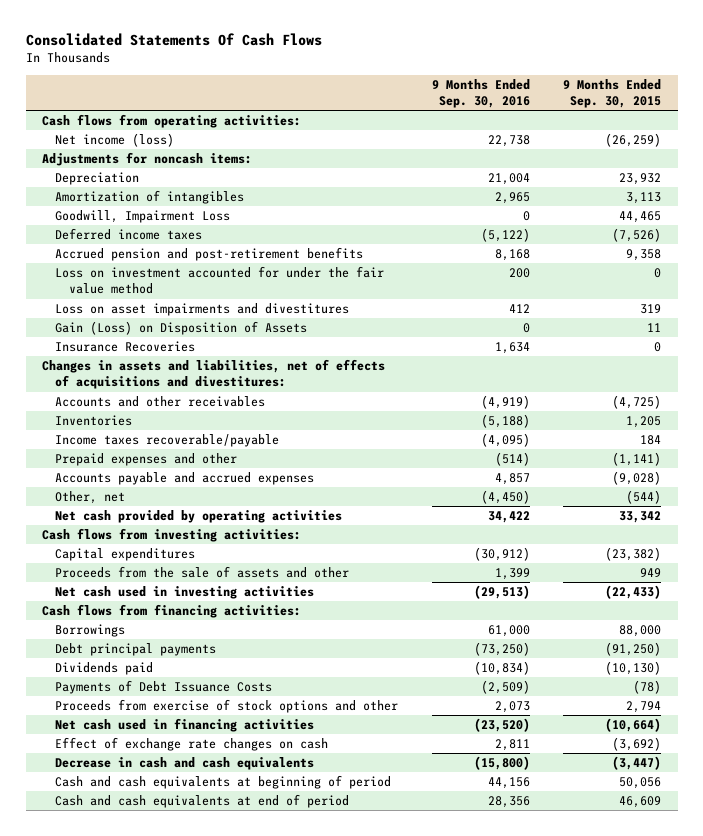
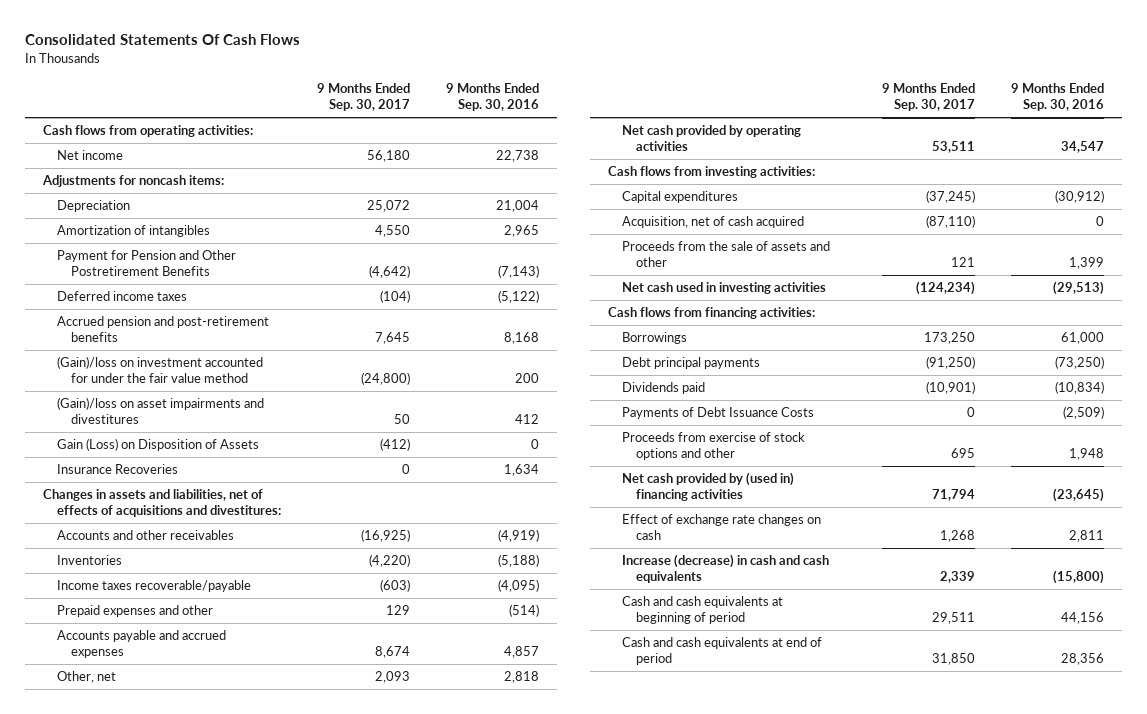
- | 9 Months Ended Sep. 30, 2016 | 9 Months Ended Sep. 30, 2015
+ | 9 Months Ended Sep. 30, 2017 | 9 Months Ended Sep. 30, 2016
- Net income (loss) | 22,738 | (26,259)
+ Net income | 56,180 | 22,738
- Goodwill, Impairment Loss | 0 | 44,465
+ Payment for Pension and Other Postretirement Benefits | (4,642) | (7,143)
- Loss on investment accounted for under the fair value method | 200 | 0
- Loss on asset impairments and divestitures | 412 | 319
+ (Gain)/loss on investment accounted for under the fair value method | (24,800) | 200
+ (Gain)/loss on asset impairments and divestitures | 50 | 412
- Other, net | (4,450) | (544)
- Net cash provided by operating activities | 34,422 | 33,342
+ Other, net | 2,093 | 2,818
+ Net cash provided by operating activities | 53,511 | 34,547
+ Acquisition, net of cash acquired | (87,110) | 0
- Proceeds from exercise of stock options and other | 2,073 | 2,794
- Net cash used in financing activities | (23,520) | (10,664)
+ Proceeds from exercise of stock options and other | 695 | 1,948
+ Net cash provided by (used in) financing activities | 71,794 | (23,645)
- Decrease in cash and cash equivalents | (15,800) | (3,447)
+ Increase (decrease) in cash and cash equivalents | 2,339 | (15,800)

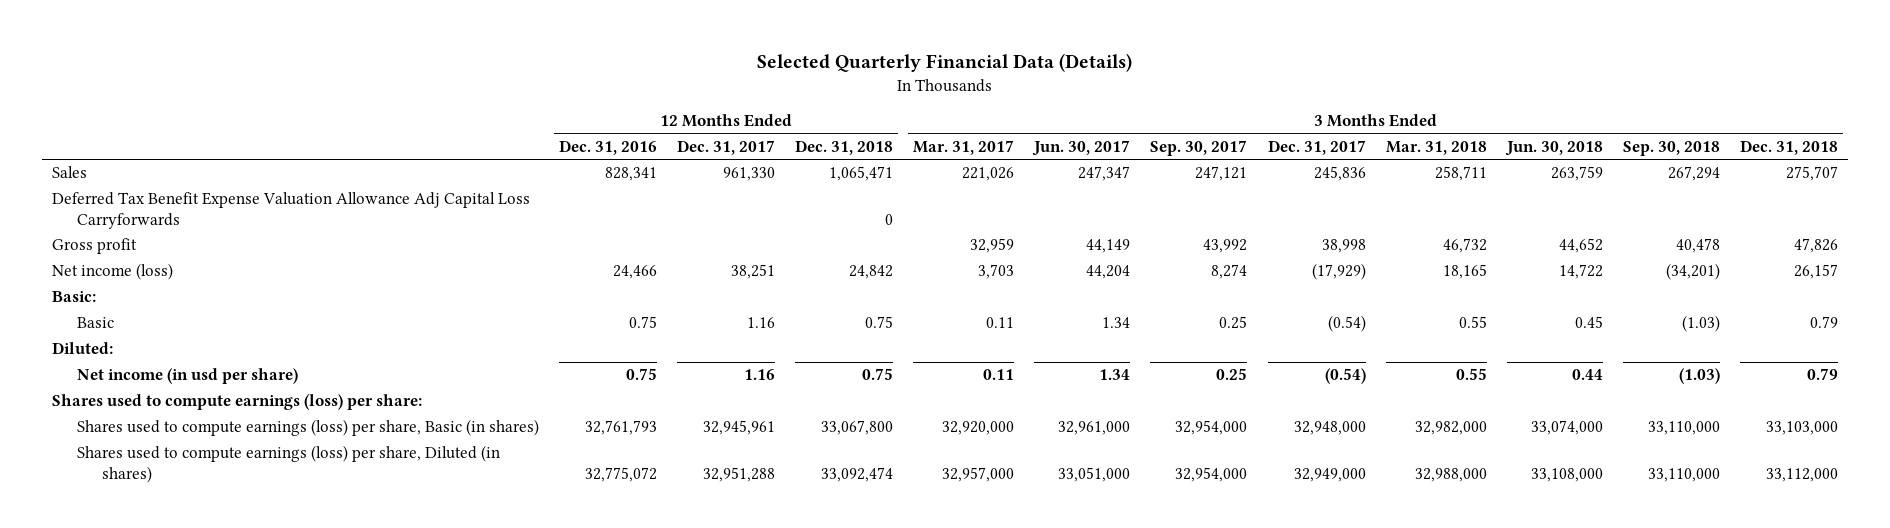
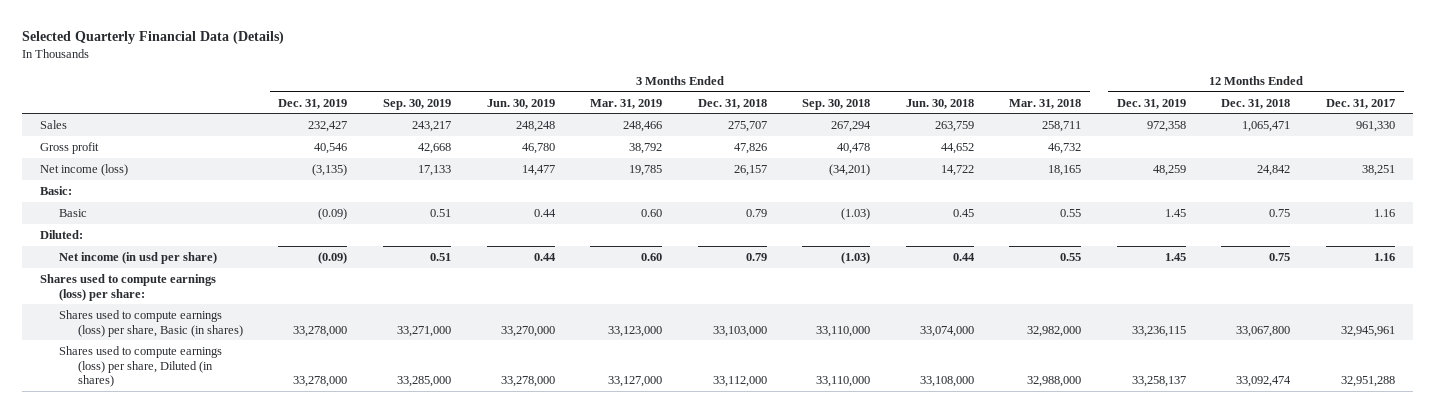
- | 12 Months Ended Dec. 31, 2016 | 12 Months Ended Dec. 31, 2017 | 12 Months Ended Dec. 31, 2018 | 3 Months Ended Mar. 31, 2017 | 3 Months Ended Jun. 30, 2017 | 3 Months Ended Sep. 30, 2017 | 3 Months Ended Dec. 31, 2017 | 3 Months Ended Mar. 31, 2018 | 3 Months Ended Jun. 30, 2018 | 3 Months Ended Sep. 30, 2018 | 3 Months Ended Dec. 31, 2018
+ | 3 Months Ended Dec. 31, 2019 | 3 Months Ended Sep. 30, 2019 | 3 Months Ended Jun. 30, 2019 | 3 Months Ended Mar. 31, 2019 | 3 Months Ended Dec. 31, 2018 | 3 Months Ended Sep. 30, 2018 | 3 Months Ended Jun. 30, 2018 | 3 Months Ended Mar. 31, 2018 | 12 Months Ended Dec. 31, 2019 | 12 Months Ended Dec. 31, 2018 | 12 Months Ended Dec. 31, 2017
- Deferred Tax Benefit Expense Valuation Allowance Adj Capital Loss Carryforwards | | | 0 | | | | | | | |

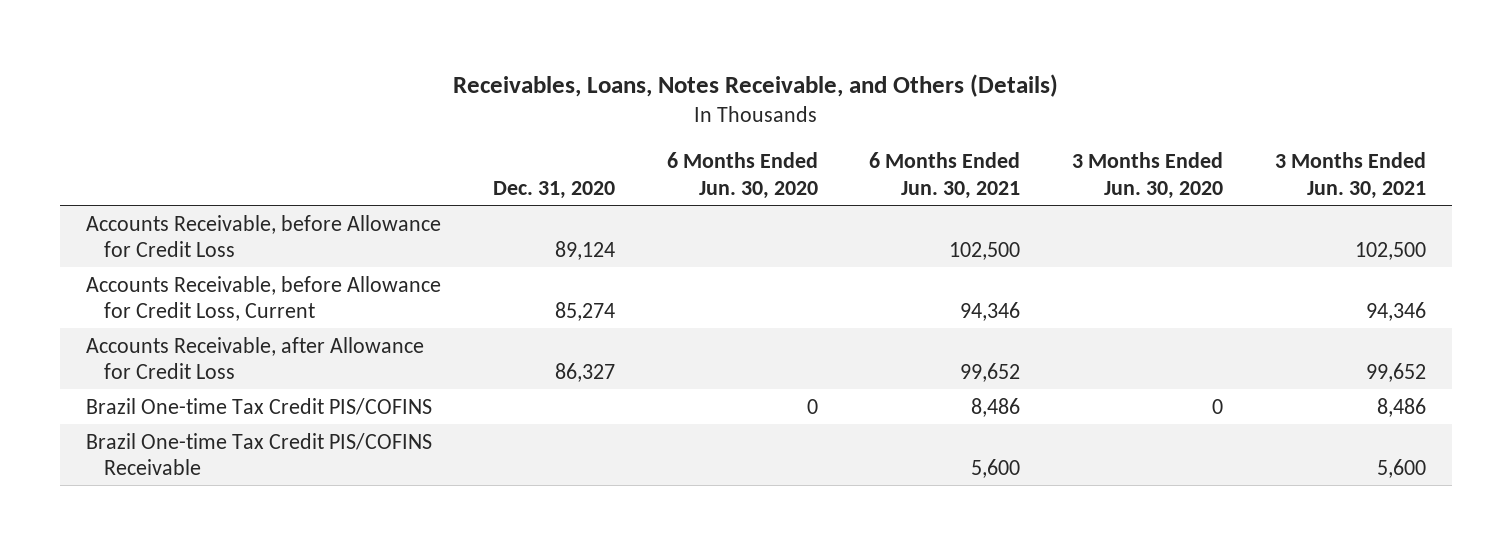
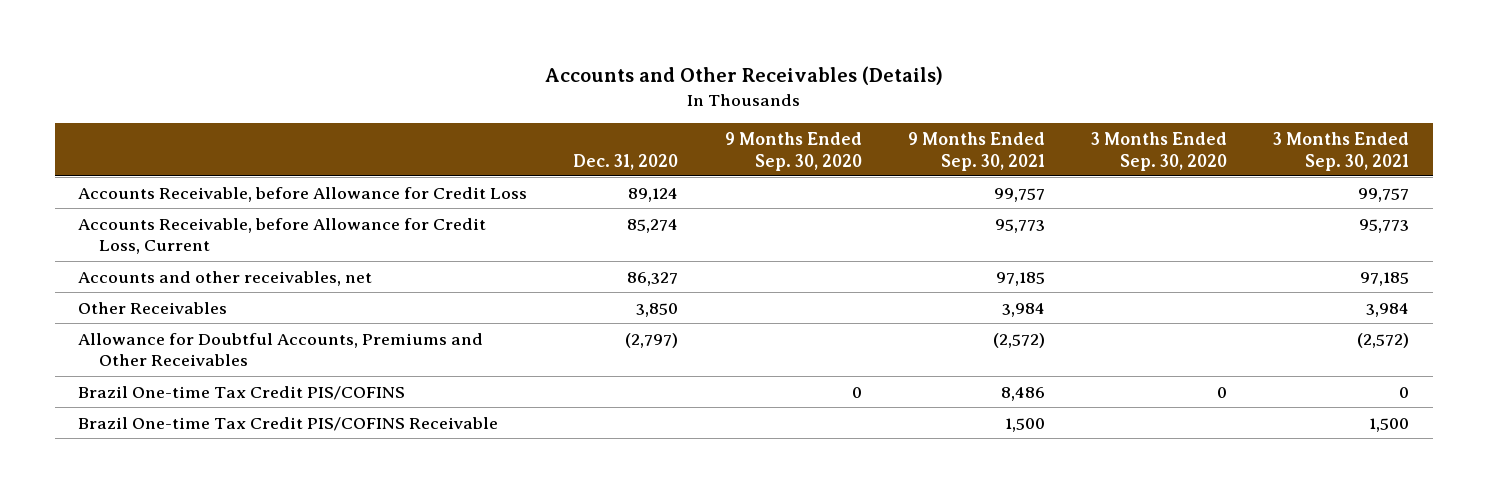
- Receivables, Loans, Notes Receivable, and Others (Details)
+ Accounts and Other Receivables (Details)
- | Dec. 31, 2020 | 6 Months Ended Jun. 30, 2020 | 6 Months Ended Jun. 30, 2021 | 3 Months Ended Jun. 30, 2020 | 3 Months Ended Jun. 30, 2021
+ | Dec. 31, 2020 | 9 Months Ended Sep. 30, 2020 | 9 Months Ended Sep. 30, 2021 | 3 Months Ended Sep. 30, 2020 | 3 Months Ended Sep. 30, 2021
- Accounts Receivable, after Allowance for Credit Loss | 86,327 | | 99,652 | | 99,652
+ Accounts and other receivables, net | 86,327 | | 97,185 | | 97,185
+ Other Receivables | 3,850 | | 3,984 | | 3,984
+ Allowance for Doubtful Accounts, Premiums and Other Receivables | (2,797) | | (2,572) | | (2,572)

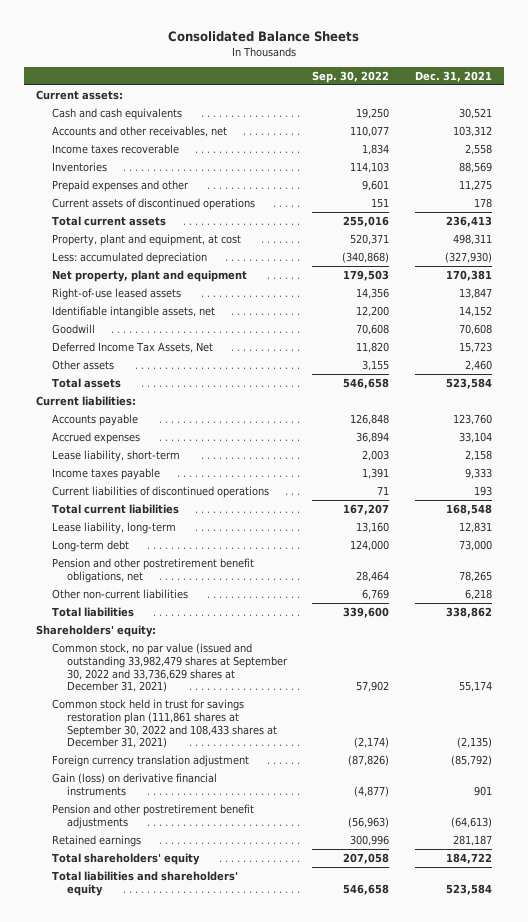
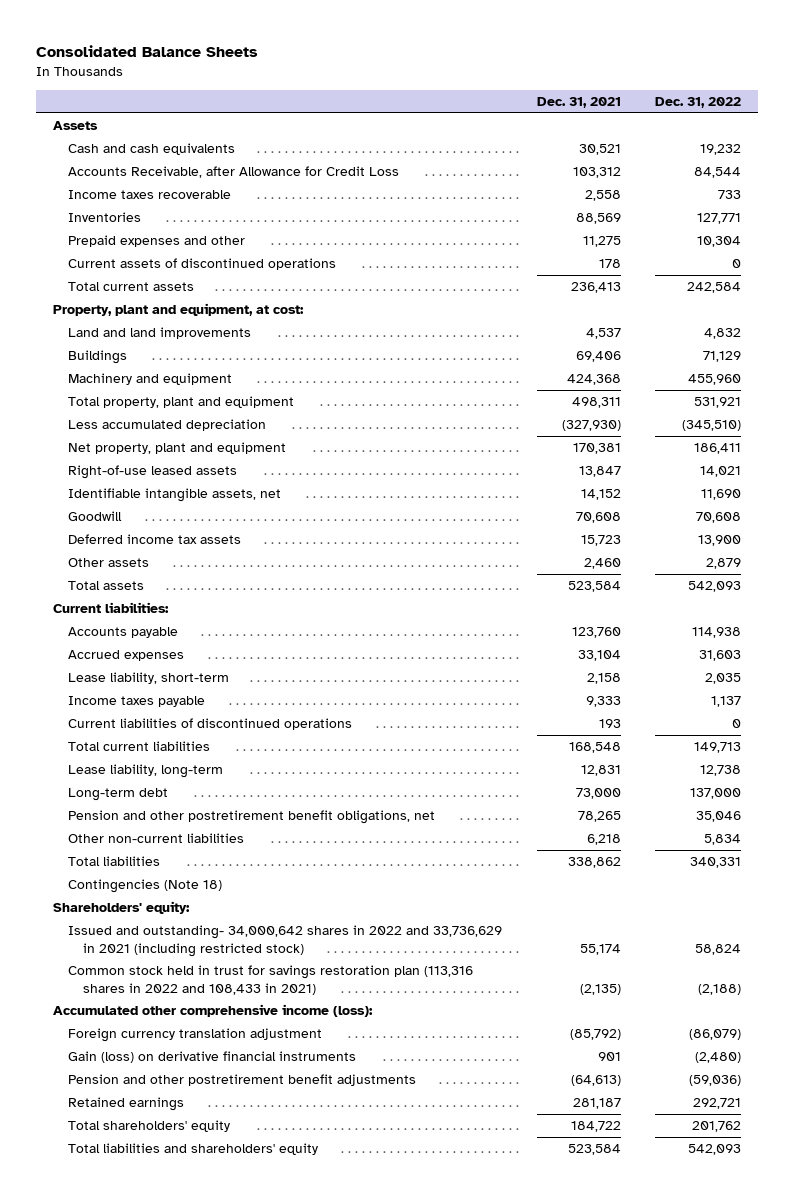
- | Sep. 30, 2022 | Dec. 31, 2021
+ | Dec. 31, 2021 | Dec. 31, 2022
- Current assets:
+ Assets
- Accounts and other receivables, net | 110,077 | 103,312
+ Accounts Receivable, after Allowance for Credit Loss | 103,312 | 84,544
- Property, plant and equipment, at cost | 520,371 | 498,311
- Less: accumulated depreciation | (340,868) | (327,930)
+ Property, plant and equipment, at cost:
+ Land and land improvements | 4,537 | 4,832
+ Buildings | 69,406 | 71,129
+ Machinery and equipment | 424,368 | 455,960
+ Total property, plant and equipment | 498,311 | 531,921
+ Less accumulated depreciation | (327,930) | (345,510)
- Deferred Income Tax Assets, Net | 11,820 | 15,723
+ Deferred income tax assets | 15,723 | 13,900
+ Contingencies (Note 18)
- Common stock, no par value (issued and outstanding 33,982,479 shares at September 30, 2022 and 33,736,629 shares at December 31, 2021) | 57,902 | 55,174
- Common stock held in trust for savings restoration plan (111,861 shares at September 30, 2022 and 108,433 shares at December 31, 2021) | (2,174) | (2,135)
+ Issued and outstanding- 34,000,642 shares in 2022 and 33,736,629 in 2021 (including restricted stock) | 55,174 | 58,824
+ Common stock held in trust for savings restoration plan (113,316 shares in 2022 and 108,433 in 2021) | (2,135) | (2,188)
+ Accumulated other comprehensive income (loss):

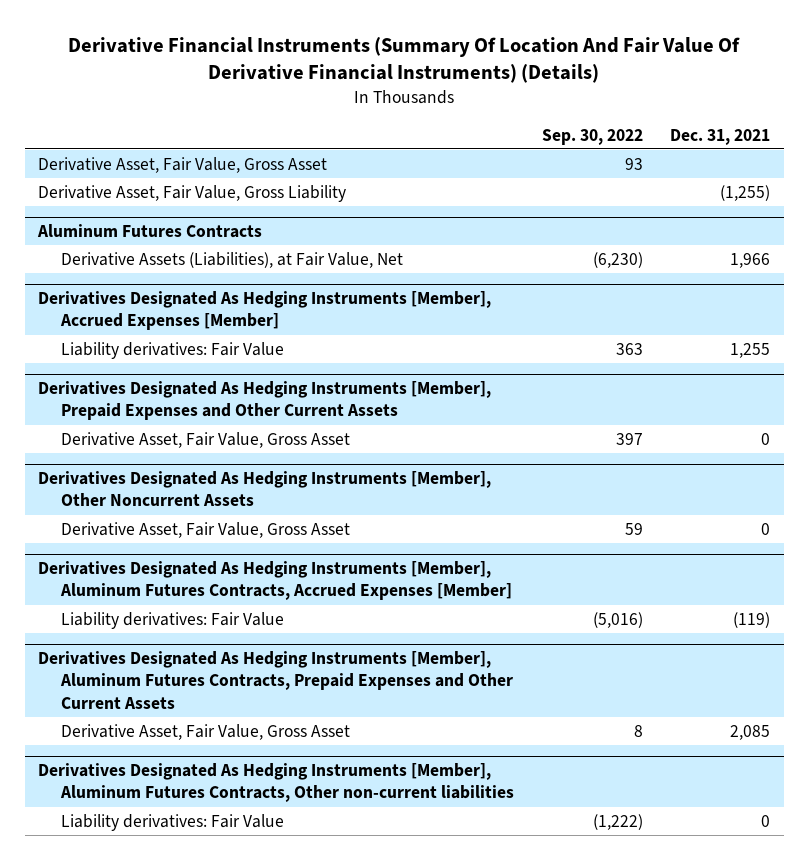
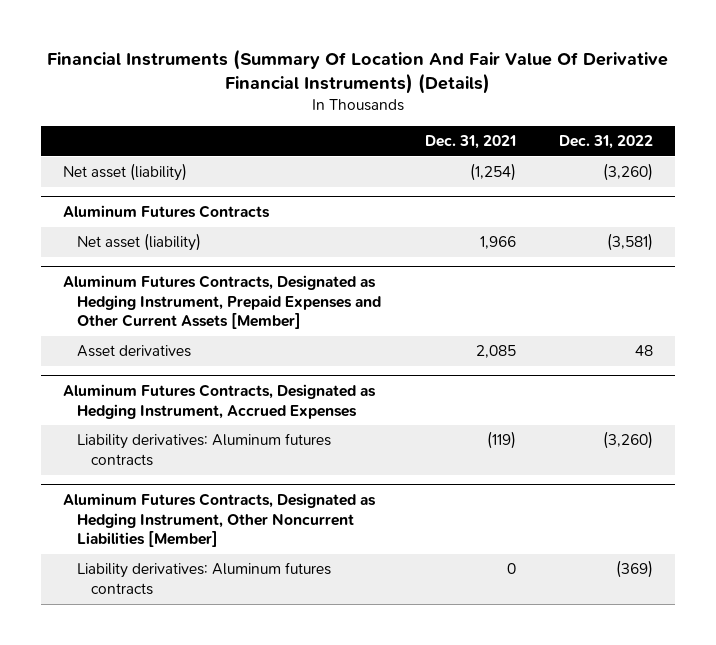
- Derivative Financial Instruments (Summary Of Location And Fair Value Of Derivative Financial Instruments) (Details)
+ Financial Instruments (Summary Of Location And Fair Value Of Derivative Financial Instruments) (Details)
- | Sep. 30, 2022 | Dec. 31, 2021
+ | Dec. 31, 2021 | Dec. 31, 2022
- Derivative Asset, Fair Value, Gross Asset | 93 |
- Derivative Asset, Fair Value, Gross Liability | | (1,255)
+ Net asset (liability) | (1,254) | (3,260)
@ Aluminum Futures Contracts
- Derivative Assets (Liabilities), at Fair Value, Net | (6,230) | 1,966
- Derivatives Designated As Hedging Instruments [Member], Accrued Expenses [Member]
- Liability derivatives: Fair Value | 363 | 1,255
- Derivatives Designated As Hedging Instruments [Member], Prepaid Expenses and Other Current Assets
- Derivative Asset, Fair Value, Gross Asset | 397 | 0
- Derivatives Designated As Hedging Instruments [Member], Other Noncurrent Assets
- Derivative Asset, Fair Value, Gross Asset | 59 | 0
- Derivatives Designated As Hedging Instruments [Member], Aluminum Futures Contracts, Accrued Expenses [Member]
- Liability derivatives: Fair Value | (5,016) | (119)
- Derivatives Designated As Hedging Instruments [Member], Aluminum Futures Contracts, Prepaid Expenses and Other Current Assets
- Derivative Asset, Fair Value, Gross Asset | 8 | 2,085
- Derivatives Designated As Hedging Instruments [Member], Aluminum Futures Contracts, Other non-current liabilities
- Liability derivatives: Fair Value | (1,222) | 0
@ Aluminum Futures Contracts
+ Net asset (liability) | 1,966 | (3,581)
+ Aluminum Futures Contracts, Designated as Hedging Instrument, Prepaid Expenses and Other Current Assets [Member]
+ Asset derivatives | 2,085 | 48
+ Aluminum Futures Contracts, Designated as Hedging Instrument, Accrued Expenses
+ Liability derivatives: Aluminum futures contracts | (119) | (3,260)
+ Aluminum Futures Contracts, Designated as Hedging Instrument, Other Noncurrent Liabilities [Member]
+ Liability derivatives: Aluminum futures contracts | 0 | (369)

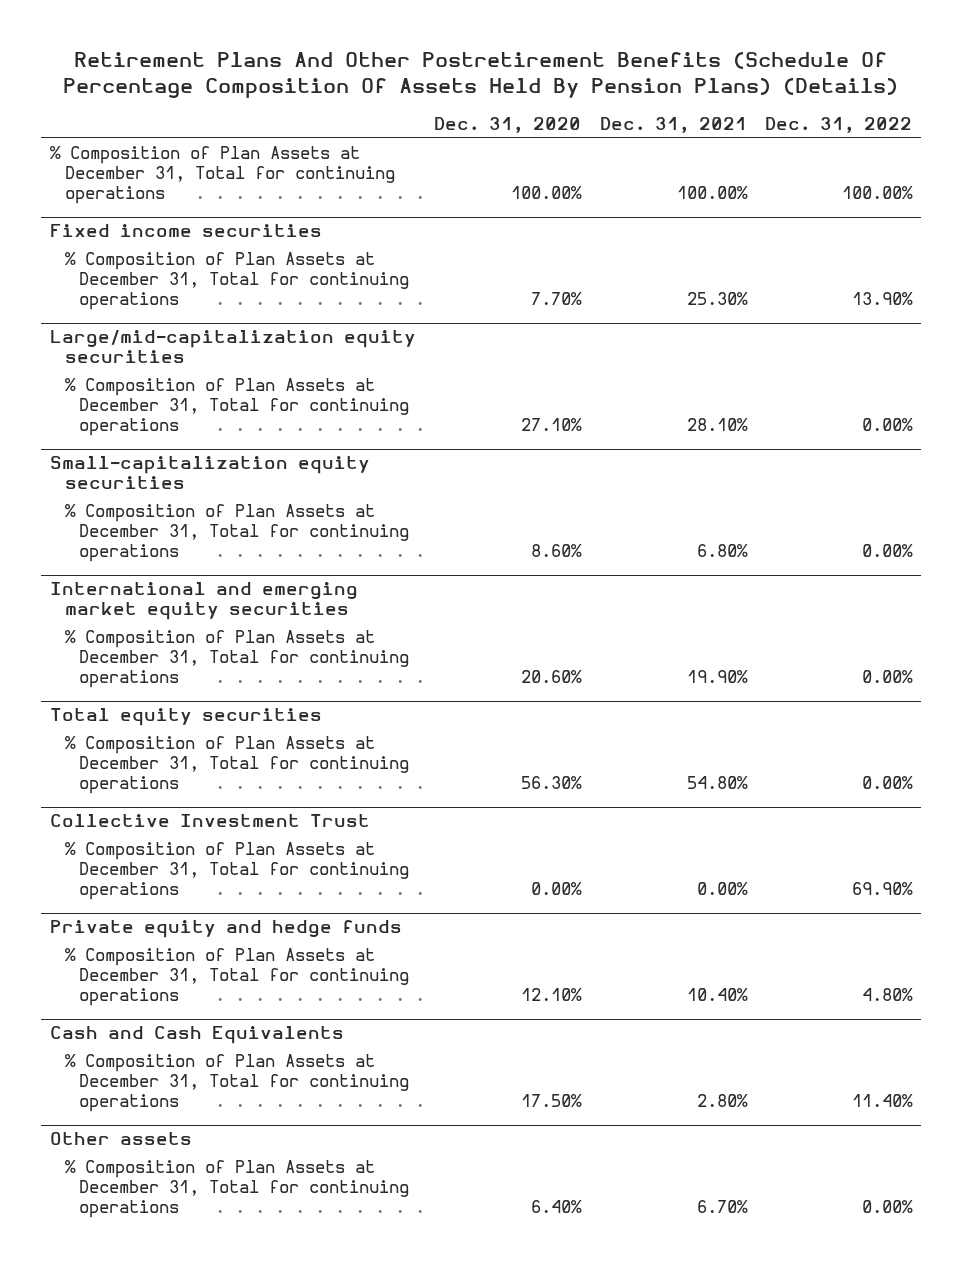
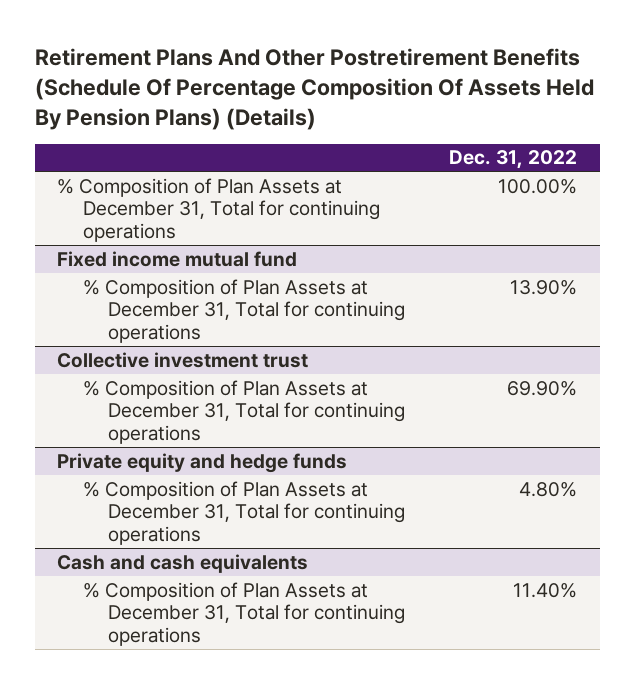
- | Dec. 31, 2020 | Dec. 31, 2021 | Dec. 31, 2022
+ | Dec. 31, 2022
- Fixed income securities
+ Fixed income mutual fund
- Large/mid-capitalization equity securities
- % Composition of Plan Assets at December 31, Total for continuing operations | 27.10% | 28.10% | 0.00%
- Small-capitalization equity securities
- % Composition of Plan Assets at December 31, Total for continuing operations | 8.60% | 6.80% | 0.00%
- International and emerging market equity securities
- % Composition of Plan Assets at December 31, Total for continuing operations | 20.60% | 19.90% | 0.00%
- Total equity securities
- % Composition of Plan Assets at December 31, Total for continuing operations | 56.30% | 54.80% | 0.00%
- Collective Investment Trust
+ Collective investment trust
- Cash and Cash Equivalents
+ Cash and cash equivalents
- Other assets
- % Composition of Plan Assets at December 31, Total for continuing operations | 6.40% | 6.70% | 0.00%

